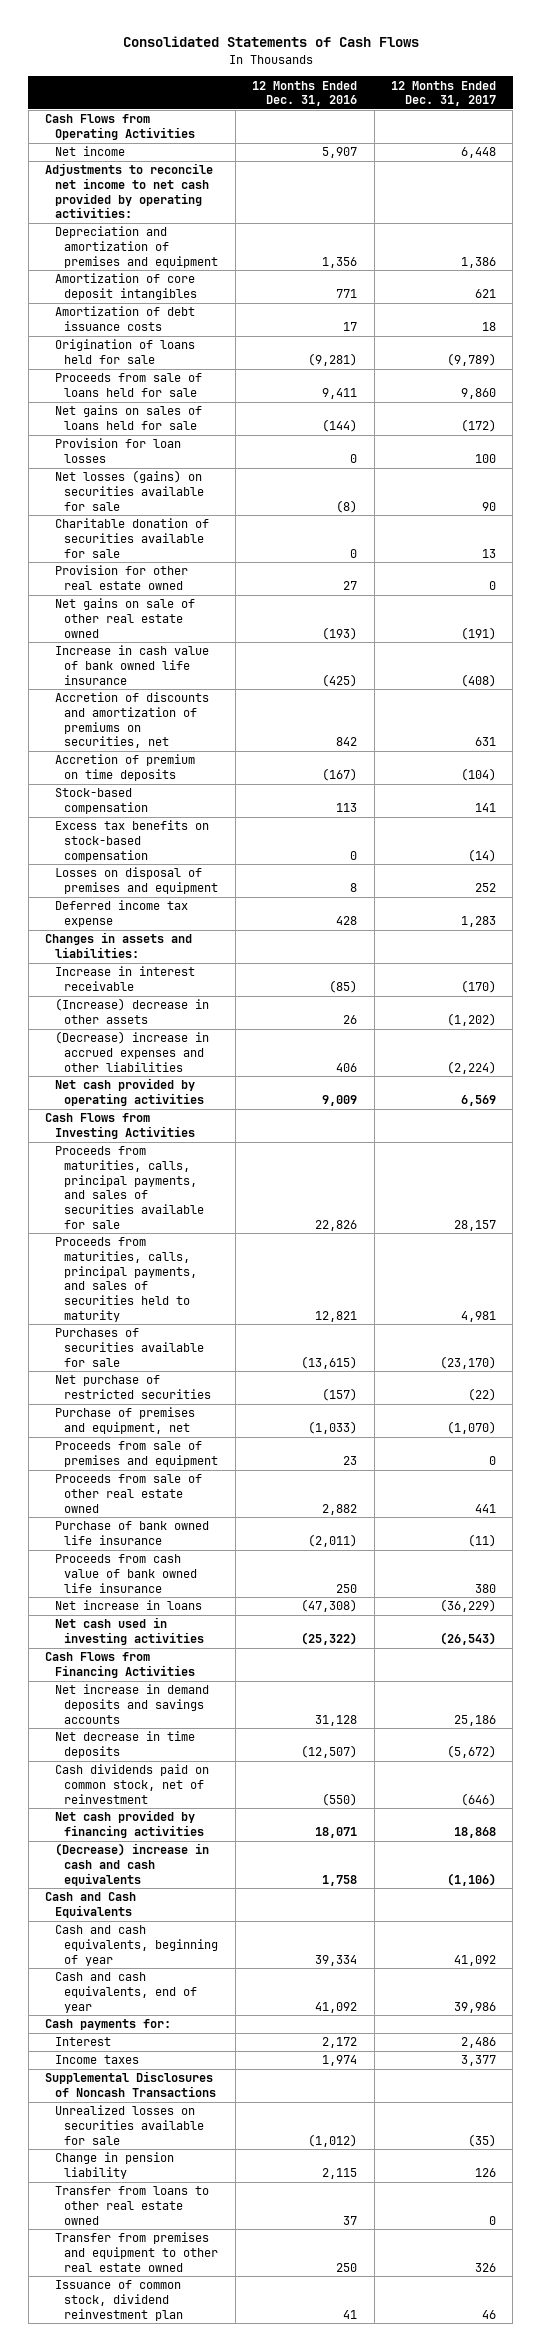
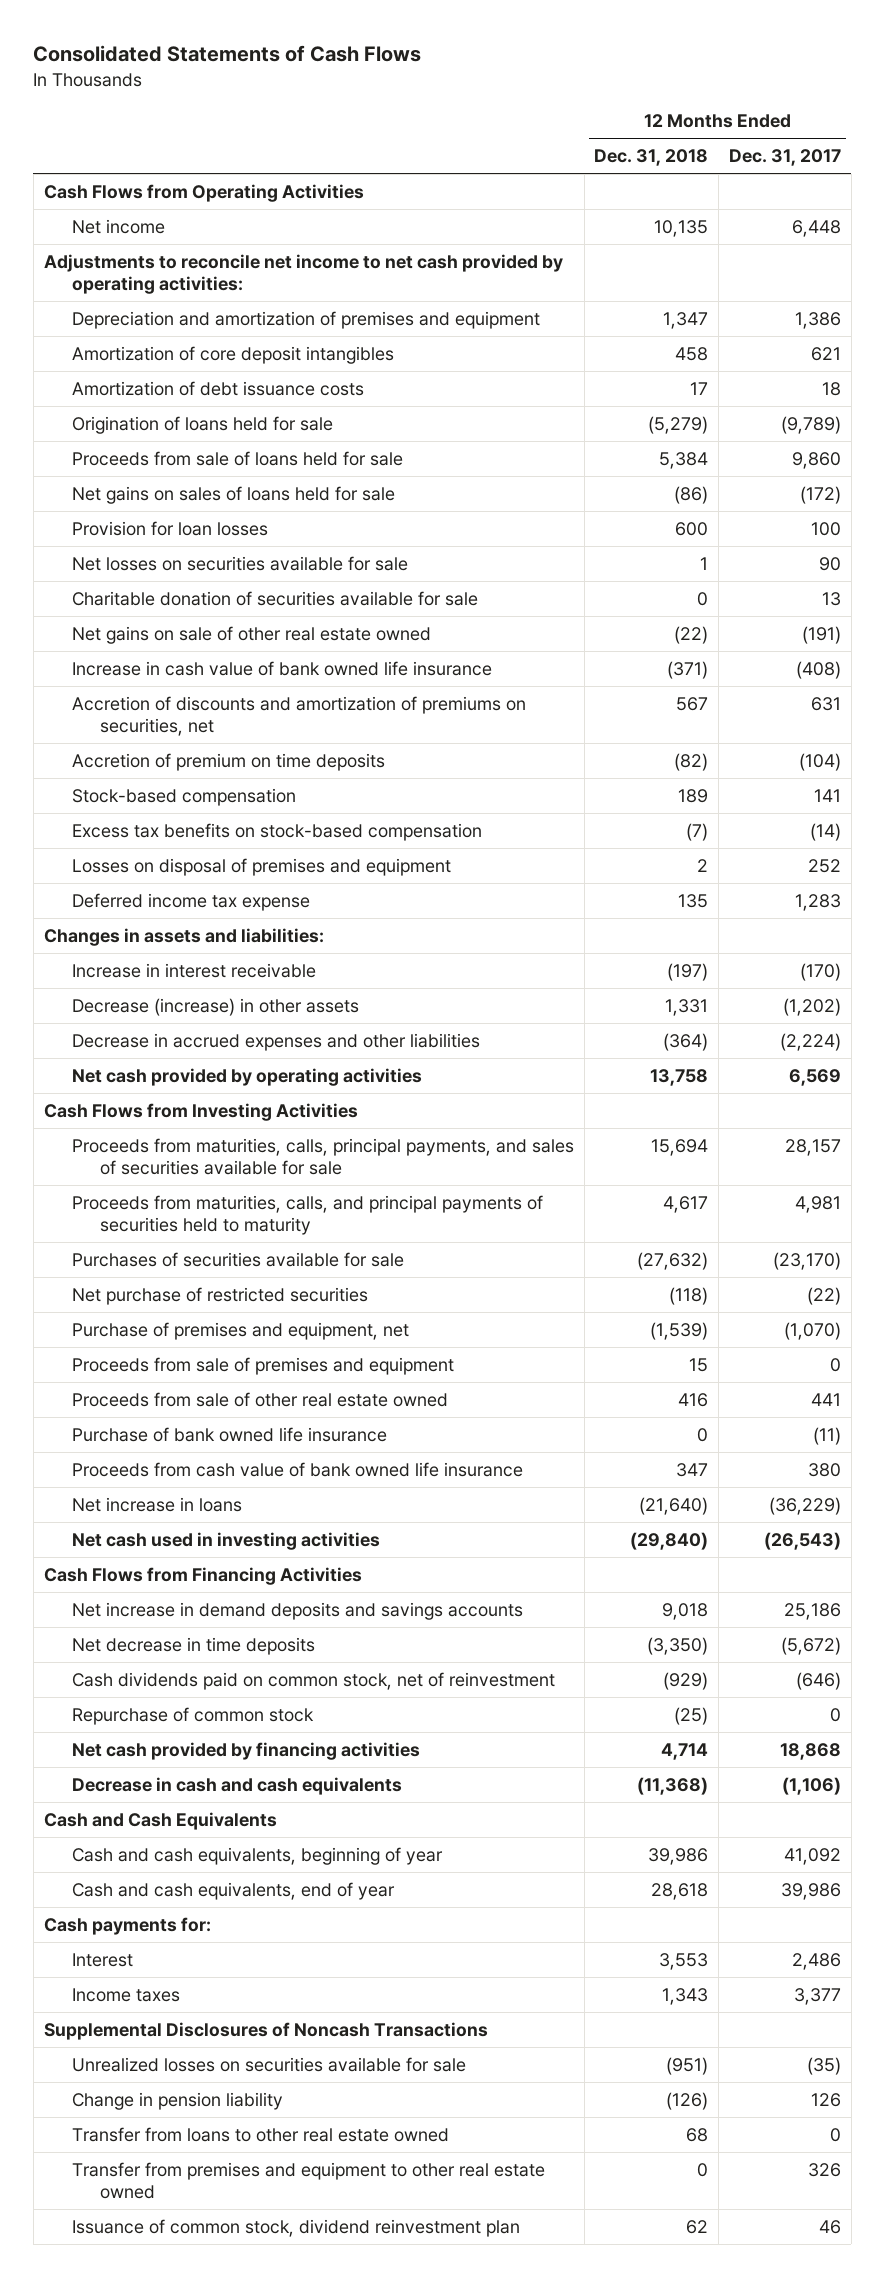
- | 12 Months Ended Dec. 31, 2016 | 12 Months Ended Dec. 31, 2017
+ | 12 Months Ended Dec. 31, 2018 | 12 Months Ended Dec. 31, 2017
- Net losses (gains) on securities available for sale | (8) | 90
+ Net losses on securities available for sale | 1 | 90
- Provision for other real estate owned | 27 | 0
- (Increase) decrease in other assets | 26 | (1,202)
- (Decrease) increase in accrued expenses and other liabilities | 406 | (2,224)
+ Decrease (increase) in other assets | 1,331 | (1,202)
+ Decrease in accrued expenses and other liabilities | (364) | (2,224)
- Proceeds from maturities, calls, principal payments, and sales of securities held to maturity | 12,821 | 4,981
+ Proceeds from maturities, calls, and principal payments of securities held to maturity | 4,617 | 4,981
+ Repurchase of common stock | (25) | 0
- (Decrease) increase in cash and cash equivalents | 1,758 | (1,106)
+ Decrease in cash and cash equivalents | (11,368) | (1,106)

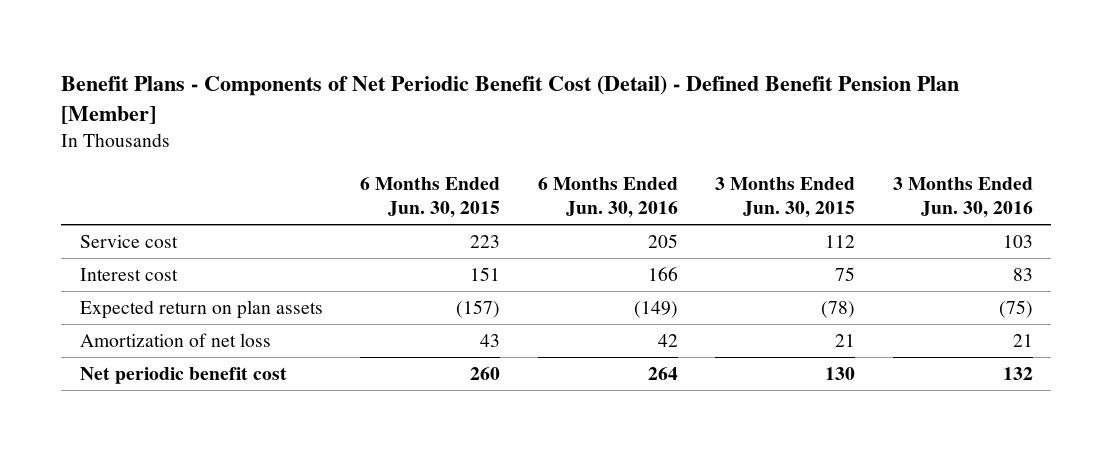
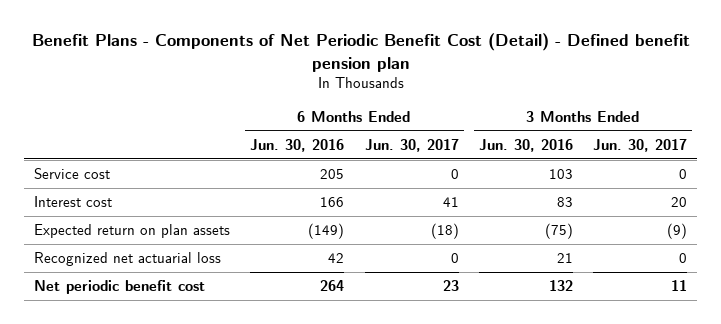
- Benefit Plans - Components of Net Periodic Benefit Cost (Detail) - Defined Benefit Pension Plan [Member]
+ Benefit Plans - Components of Net Periodic Benefit Cost (Detail) - Defined benefit pension plan
- | 6 Months Ended Jun. 30, 2015 | 6 Months Ended Jun. 30, 2016 | 3 Months Ended Jun. 30, 2015 | 3 Months Ended Jun. 30, 2016
+ | 6 Months Ended Jun. 30, 2016 | 6 Months Ended Jun. 30, 2017 | 3 Months Ended Jun. 30, 2016 | 3 Months Ended Jun. 30, 2017
- Amortization of net loss | 43 | 42 | 21 | 21
+ Recognized net actuarial loss | 42 | 0 | 21 | 0

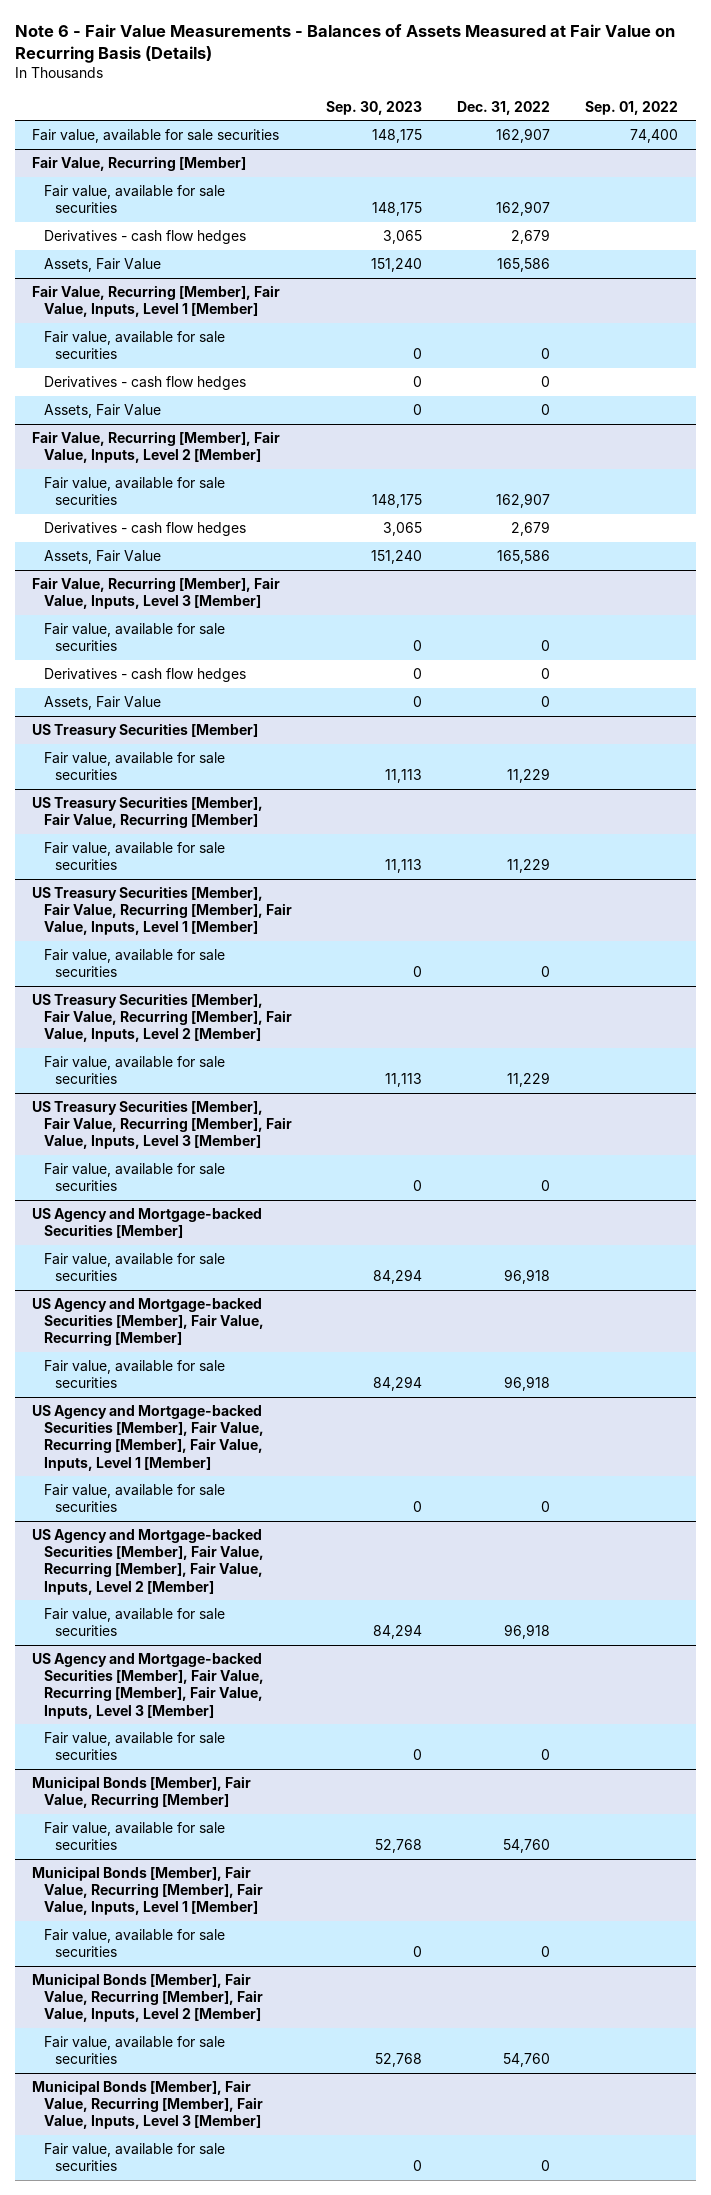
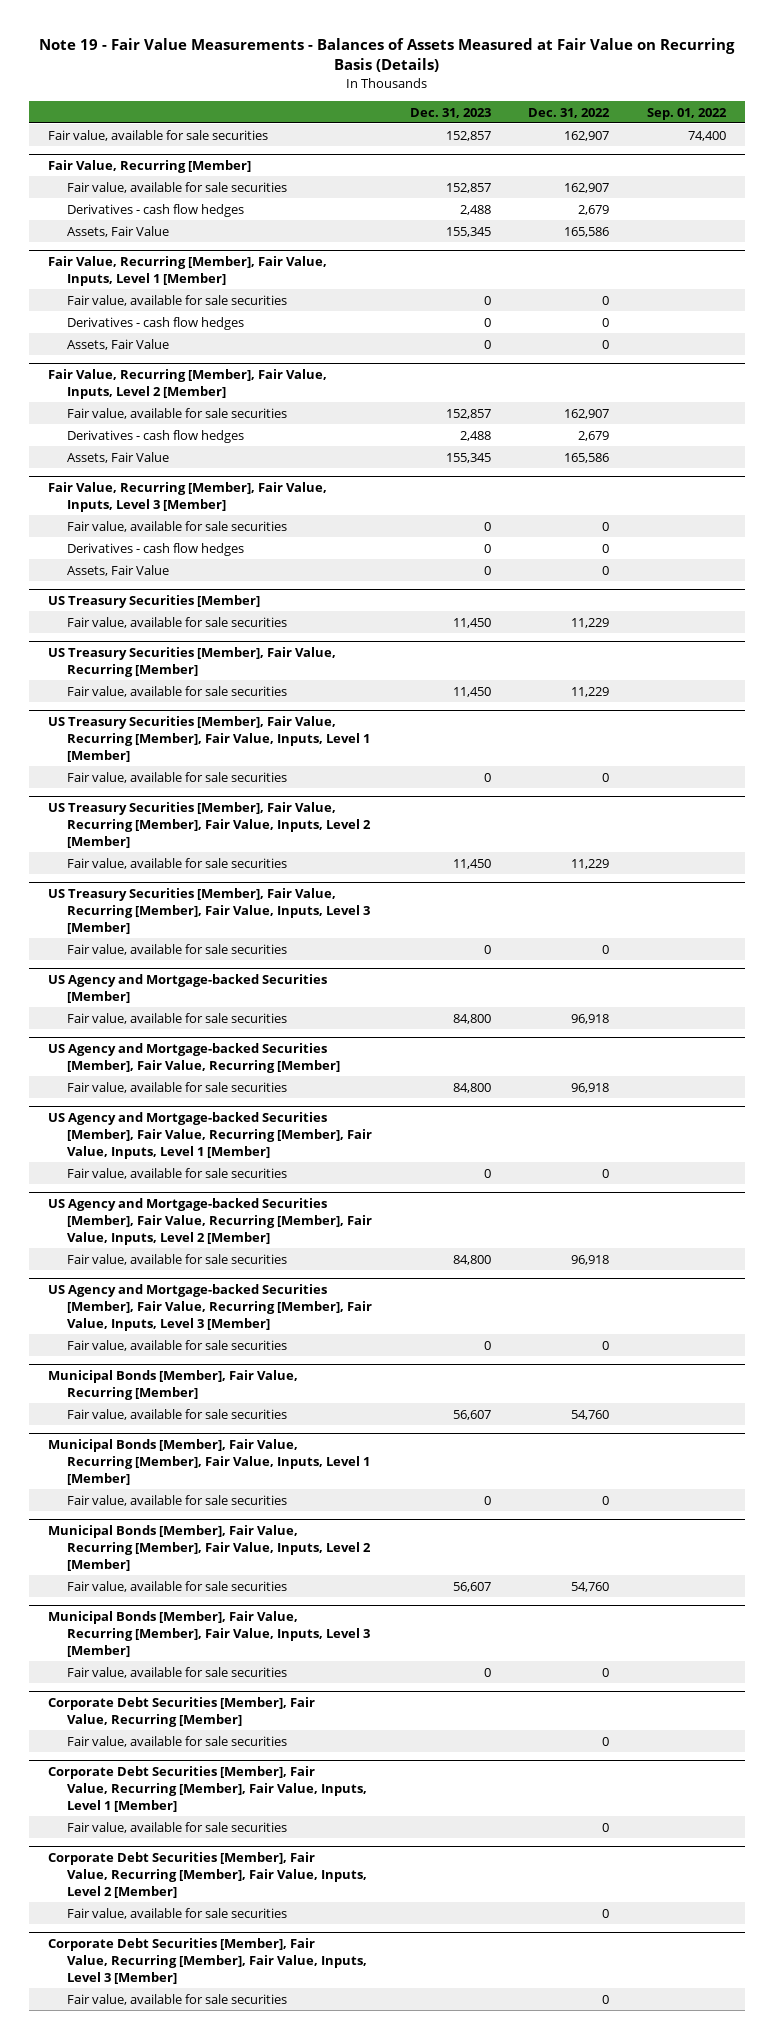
- Note 6 - Fair Value Measurements - Balances of Assets Measured at Fair Value on Recurring Basis (Details)
+ Note 19 - Fair Value Measurements - Balances of Assets Measured at Fair Value on Recurring Basis (Details)
- | Sep. 30, 2023 | Dec. 31, 2022 | Sep. 01, 2022
+ | Dec. 31, 2023 | Dec. 31, 2022 | Sep. 01, 2022
+ Corporate Debt Securities [Member], Fair Value, Recurring [Member]
+ Fair value, available for sale securities | | 0 |
+ Corporate Debt Securities [Member], Fair Value, Recurring [Member], Fair Value, Inputs, Level 1 [Member]
+ Fair value, available for sale securities | | 0 |
+ Corporate Debt Securities [Member], Fair Value, Recurring [Member], Fair Value, Inputs, Level 2 [Member]
+ Fair value, available for sale securities | | 0 |
+ Corporate Debt Securities [Member], Fair Value, Recurring [Member], Fair Value, Inputs, Level 3 [Member]
+ Fair value, available for sale securities | | 0 |

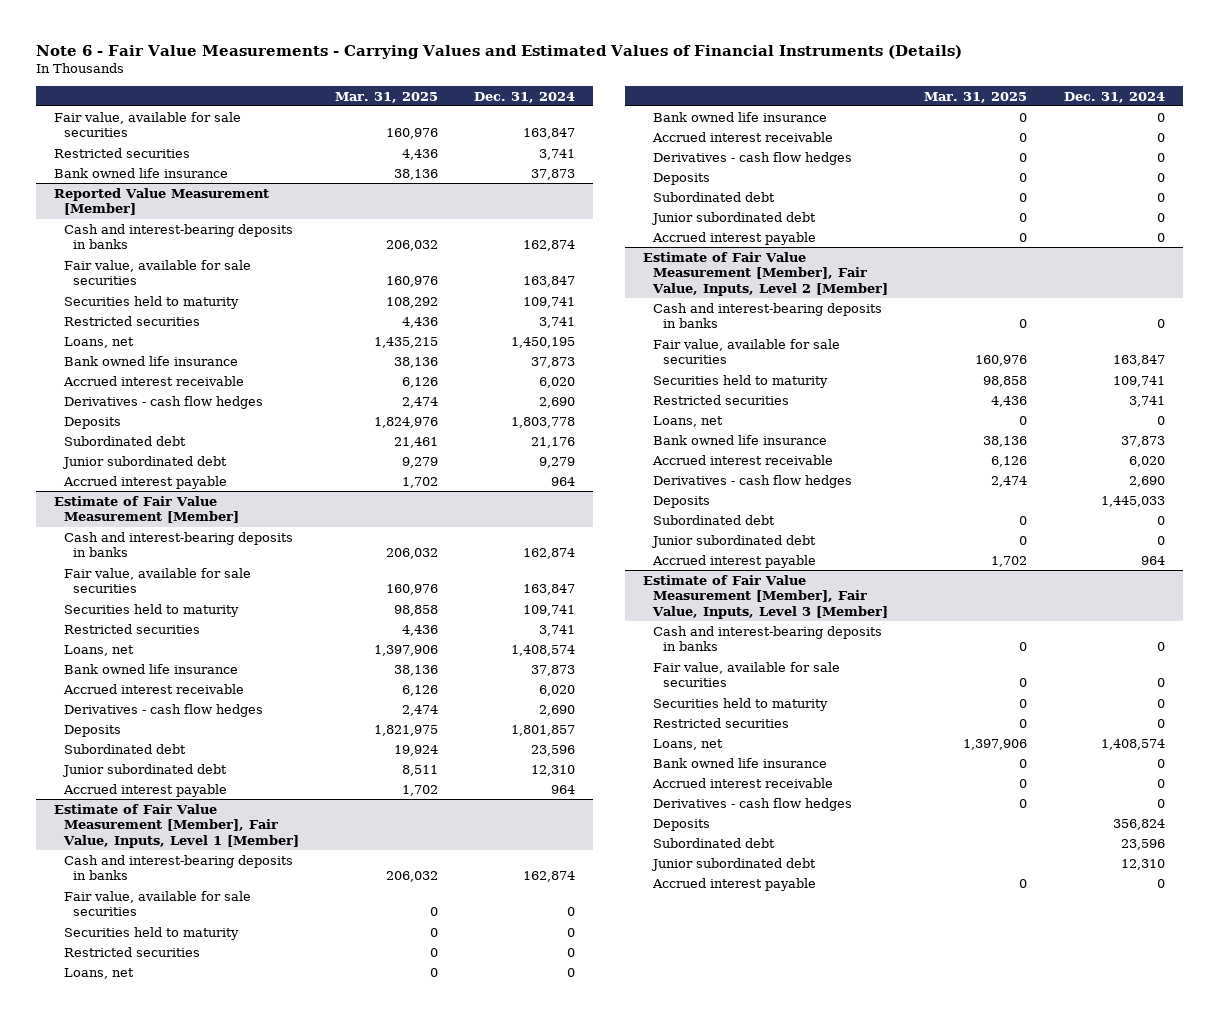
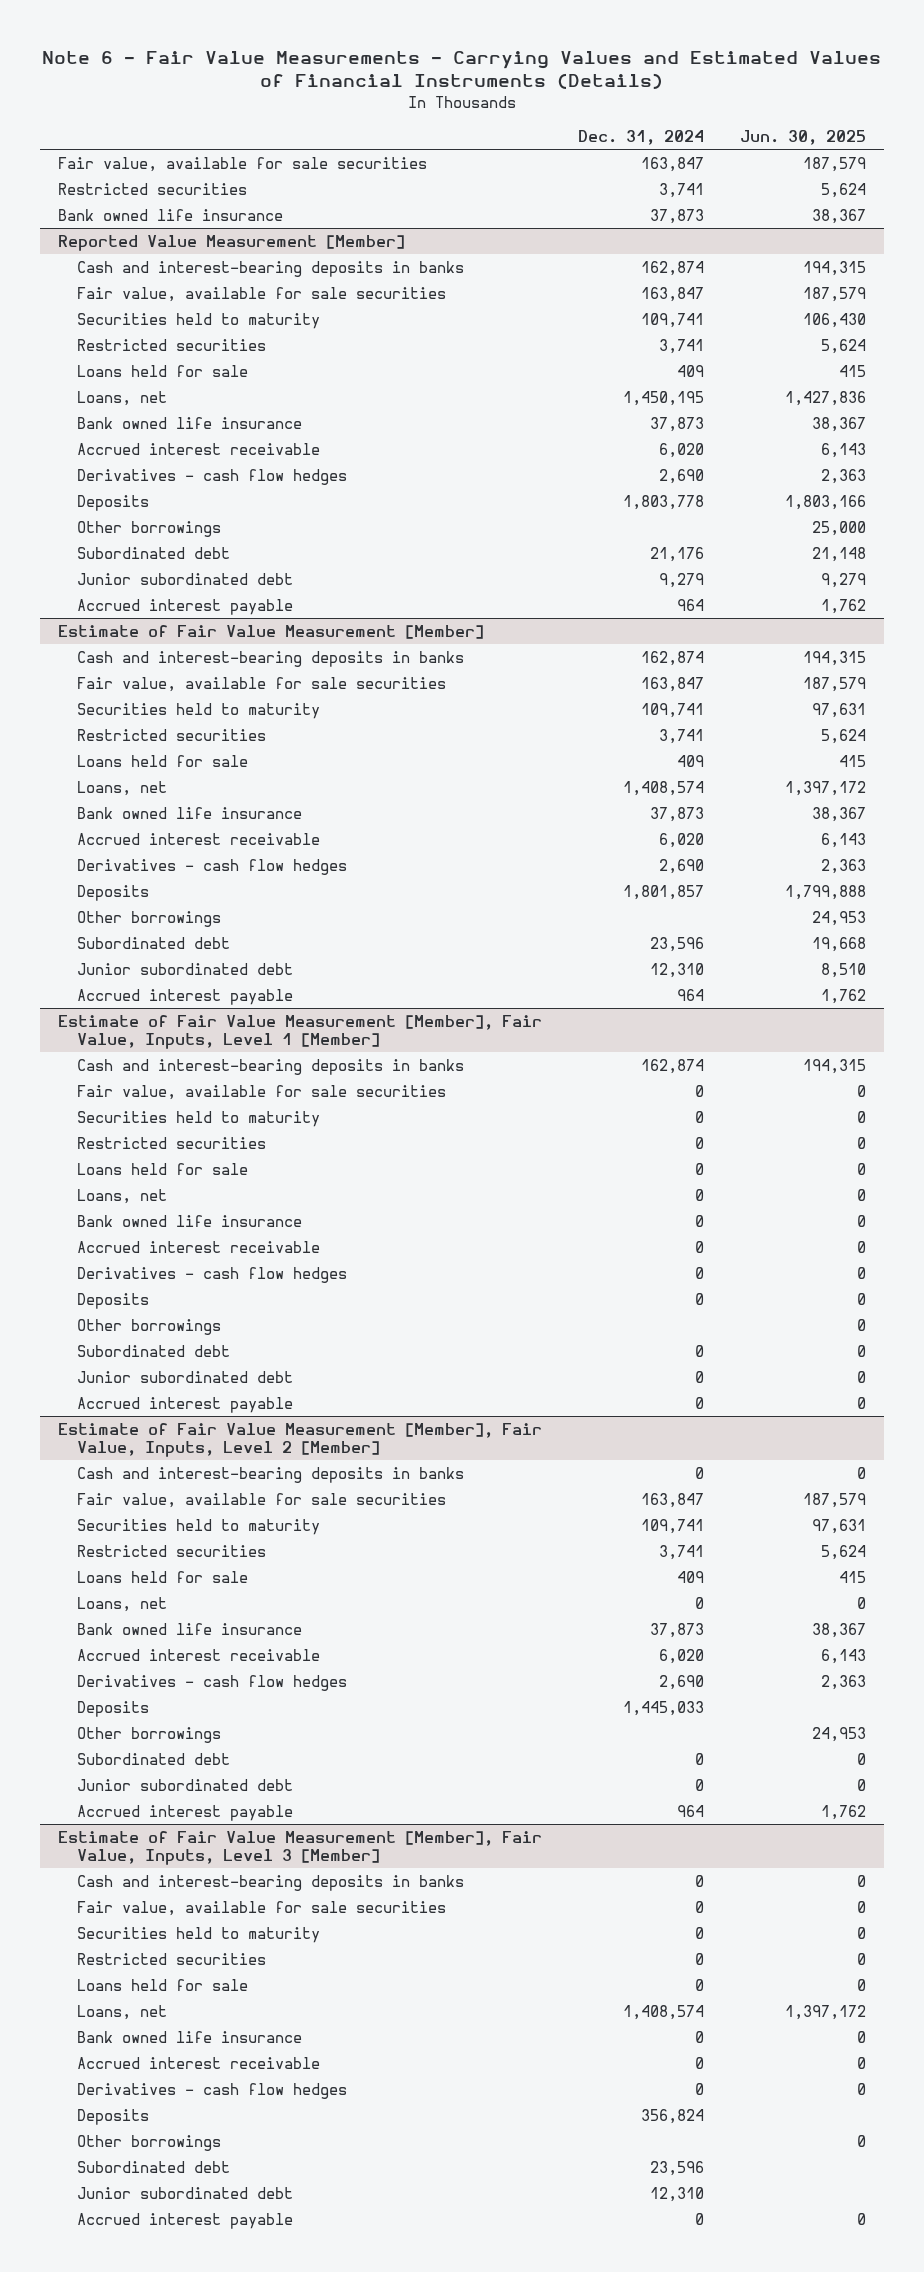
- | Mar. 31, 2025 | Dec. 31, 2024
+ | Dec. 31, 2024 | Jun. 30, 2025
@ Reported Value Measurement [Member]
+ Loans held for sale | 409 | 415
+ Other borrowings | | 25,000
@ Estimate of Fair Value Measurement [Member]
+ Loans held for sale | 409 | 415
+ Other borrowings | | 24,953
@ Estimate of Fair Value Measurement [Member], Fair Value, Inputs, Level 1 [Member]
+ Loans held for sale | 0 | 0
+ Other borrowings | | 0
@ Estimate of Fair Value Measurement [Member], Fair Value, Inputs, Level 2 [Member]
+ Loans held for sale | 409 | 415
+ Other borrowings | | 24,953
@ Estimate of Fair Value Measurement [Member], Fair Value, Inputs, Level 3 [Member]
+ Loans held for sale | 0 | 0
+ Other borrowings | | 0

